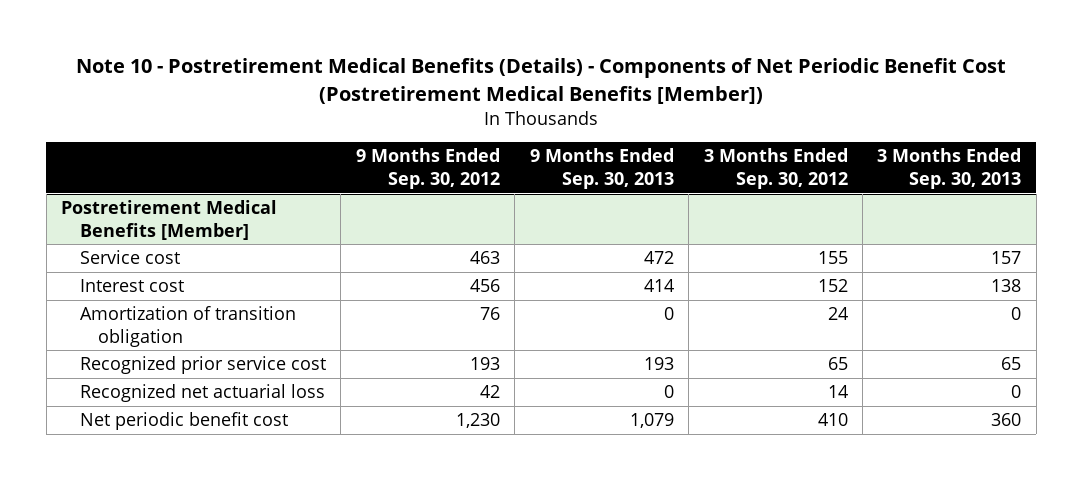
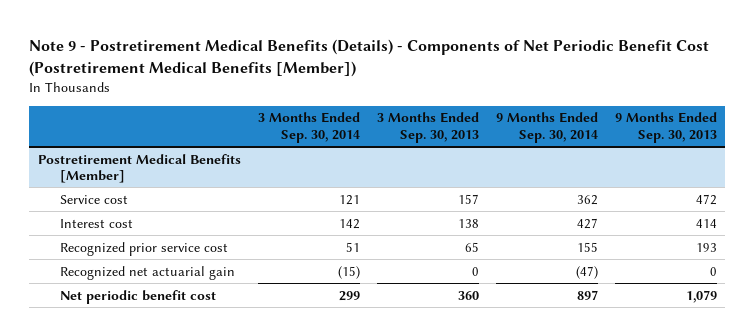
- Note 10 - Postretirement Medical Benefits (Details) - Components of Net Periodic Benefit Cost (Postretirement Medical Benefits [Member])
+ Note 9 - Postretirement Medical Benefits (Details) - Components of Net Periodic Benefit Cost (Postretirement Medical Benefits [Member])
- | 9 Months Ended Sep. 30, 2012 | 9 Months Ended Sep. 30, 2013 | 3 Months Ended Sep. 30, 2012 | 3 Months Ended Sep. 30, 2013
+ | 3 Months Ended Sep. 30, 2014 | 3 Months Ended Sep. 30, 2013 | 9 Months Ended Sep. 30, 2014 | 9 Months Ended Sep. 30, 2013
@ Postretirement Medical Benefits [Member]
- Amortization of transition obligation | 76 | 0 | 24 | 0
- Recognized net actuarial loss | 42 | 0 | 14 | 0
+ Recognized net actuarial gain | (15) | 0 | (47) | 0

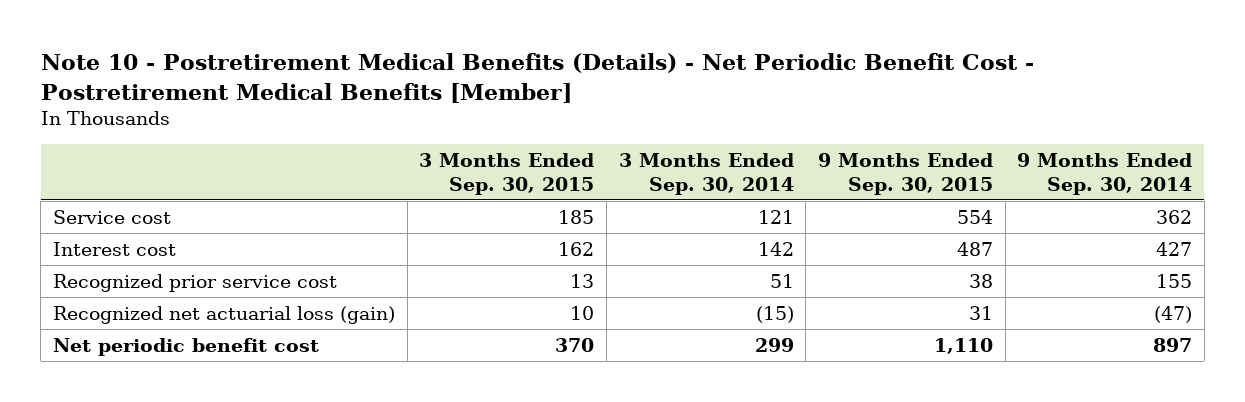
- Note 9 - Postretirement Medical Benefits (Details) - Components of Net Periodic Benefit Cost (Postretirement Medical Benefits [Member])
+ Note 10 - Postretirement Medical Benefits (Details) - Net Periodic Benefit Cost - Postretirement Medical Benefits [Member]
- | 3 Months Ended Sep. 30, 2014 | 3 Months Ended Sep. 30, 2013 | 9 Months Ended Sep. 30, 2014 | 9 Months Ended Sep. 30, 2013
+ | 3 Months Ended Sep. 30, 2015 | 3 Months Ended Sep. 30, 2014 | 9 Months Ended Sep. 30, 2015 | 9 Months Ended Sep. 30, 2014
- Postretirement Medical Benefits [Member]
- Recognized net actuarial gain | (15) | 0 | (47) | 0
+ Recognized net actuarial loss (gain) | 10 | (15) | 31 | (47)

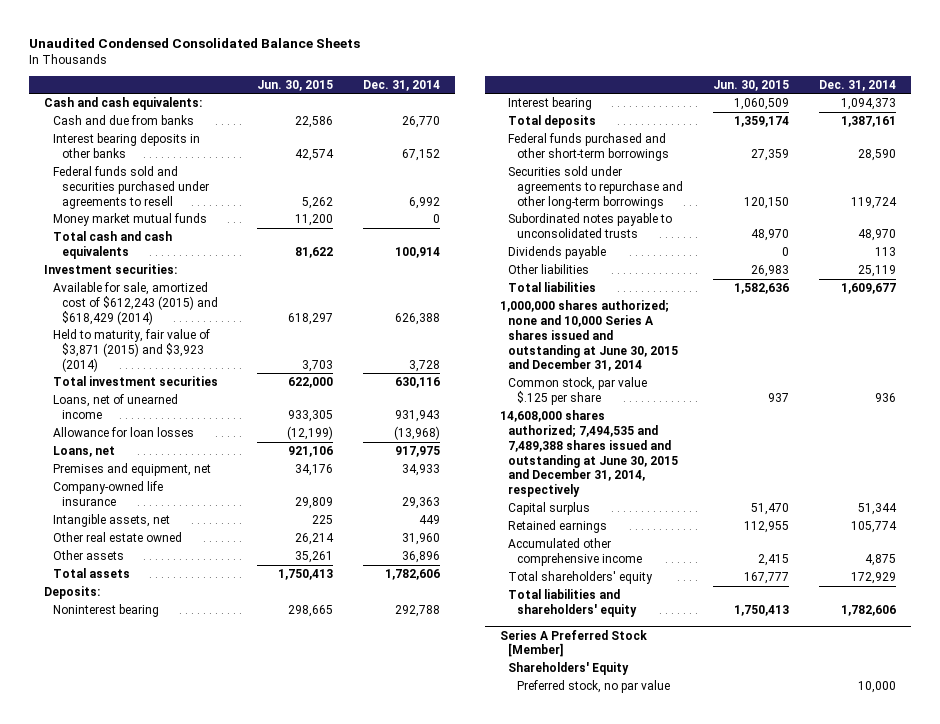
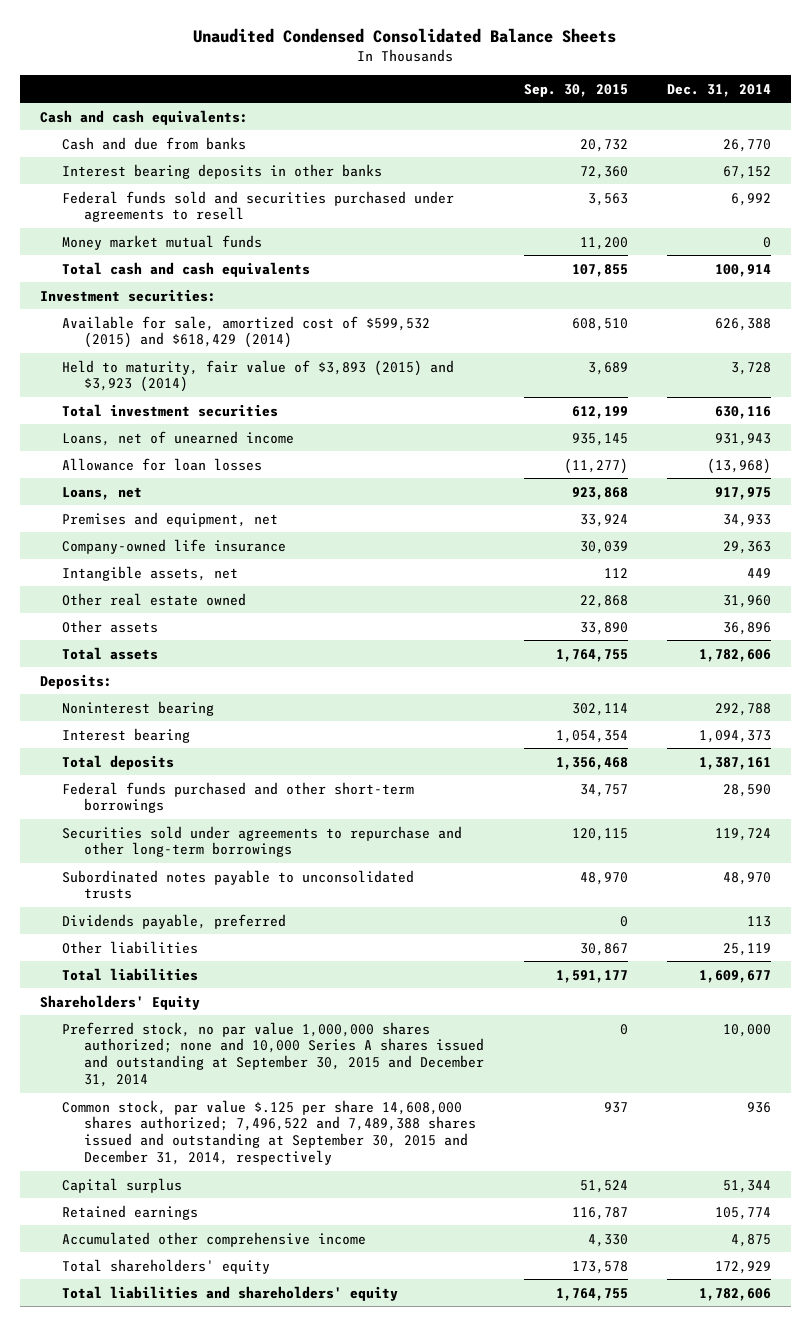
- | Jun. 30, 2015 | Dec. 31, 2014
+ | Sep. 30, 2015 | Dec. 31, 2014
- Available for sale, amortized cost of $612,243 (2015) and $618,429 (2014) | 618,297 | 626,388
- Held to maturity, fair value of $3,871 (2015) and $3,923 (2014) | 3,703 | 3,728
+ Available for sale, amortized cost of $599,532 (2015) and $618,429 (2014) | 608,510 | 626,388
+ Held to maturity, fair value of $3,893 (2015) and $3,923 (2014) | 3,689 | 3,728
- Dividends payable | 0 | 113
+ Dividends payable, preferred | 0 | 113
- 1,000,000 shares authorized; none and 10,000 Series A shares issued and outstanding at June 30, 2015 and December 31, 2014
- Common stock, par value $.125 per share | 937 | 936
- 14,608,000 shares authorized; 7,494,535 and 7,489,388 shares issued and outstanding at June 30, 2015 and December 31, 2014, respectively
+ Shareholders' Equity
+ Preferred stock, no par value 1,000,000 shares authorized; none and 10,000 Series A shares issued and outstanding at September 30, 2015 and December 31, 2014 | 0 | 10,000
+ Common stock, par value $.125 per share 14,608,000 shares authorized; 7,496,522 and 7,489,388 shares issued and outstanding at September 30, 2015 and December 31, 2014, respectively | 937 | 936
- Series A Preferred Stock [Member]
- Shareholders' Equity
- Preferred stock, no par value | | 10,000

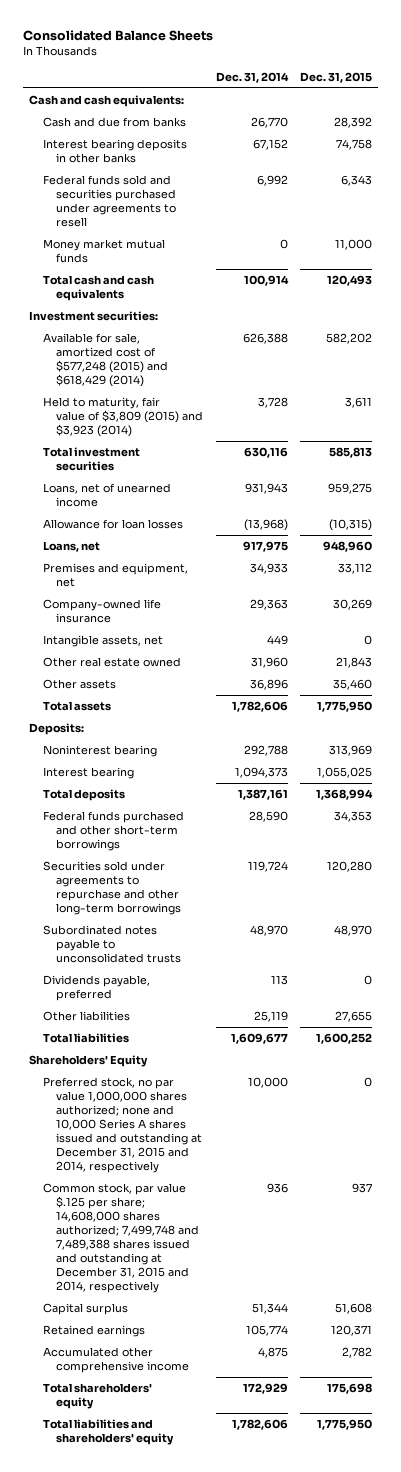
- Unaudited Condensed Consolidated Balance Sheets
+ Consolidated Balance Sheets
- | Sep. 30, 2015 | Dec. 31, 2014
+ | Dec. 31, 2014 | Dec. 31, 2015
- Available for sale, amortized cost of $599,532 (2015) and $618,429 (2014) | 608,510 | 626,388
- Held to maturity, fair value of $3,893 (2015) and $3,923 (2014) | 3,689 | 3,728
+ Available for sale, amortized cost of $577,248 (2015) and $618,429 (2014) | 626,388 | 582,202
+ Held to maturity, fair value of $3,809 (2015) and $3,923 (2014) | 3,728 | 3,611
- Preferred stock, no par value 1,000,000 shares authorized; none and 10,000 Series A shares issued and outstanding at September 30, 2015 and December 31, 2014 | 0 | 10,000
- Common stock, par value $.125 per share 14,608,000 shares authorized; 7,496,522 and 7,489,388 shares issued and outstanding at September 30, 2015 and December 31, 2014, respectively | 937 | 936
+ Preferred stock, no par value 1,000,000 shares authorized; none and 10,000 Series A shares issued and outstanding at December 31, 2015 and 2014, respectively | 10,000 | 0
+ Common stock, par value $.125 per share; 14,608,000 shares authorized; 7,499,748 and 7,489,388 shares issued and outstanding at December 31, 2015 and 2014, respectively | 936 | 937

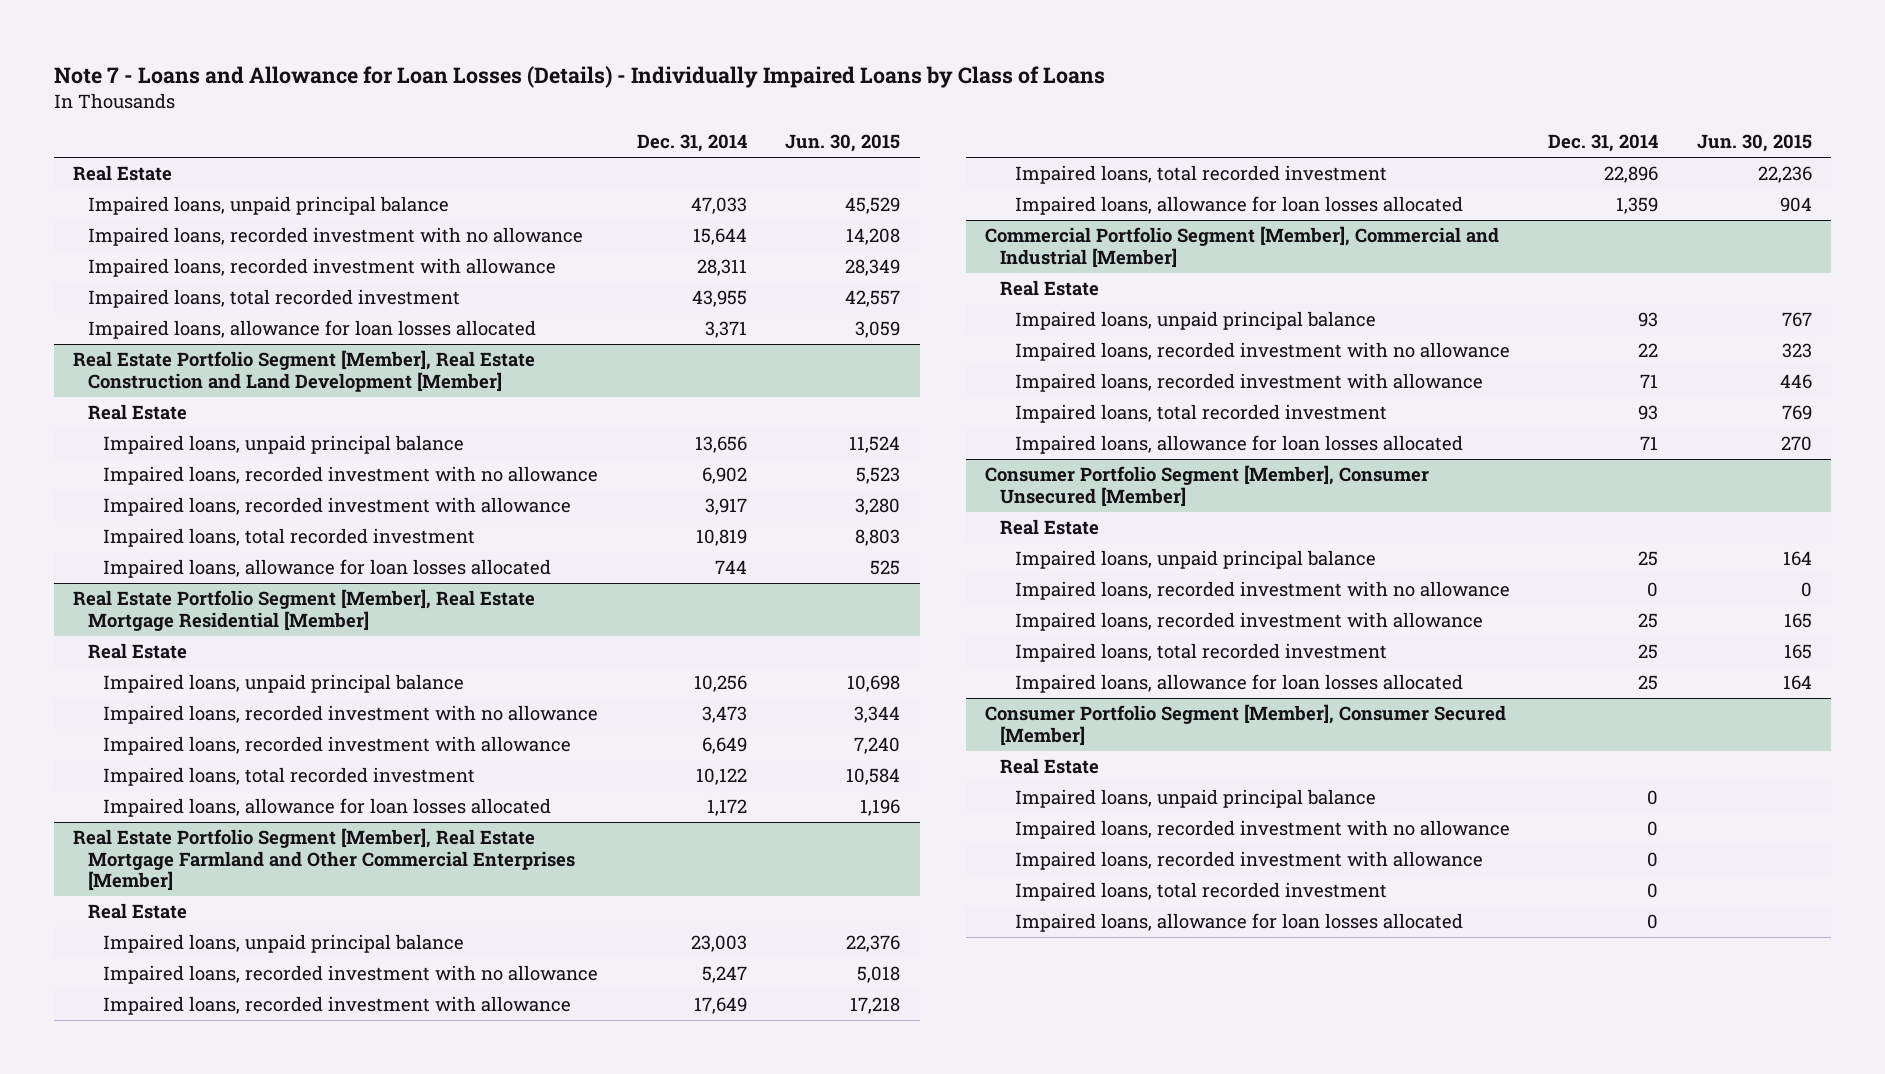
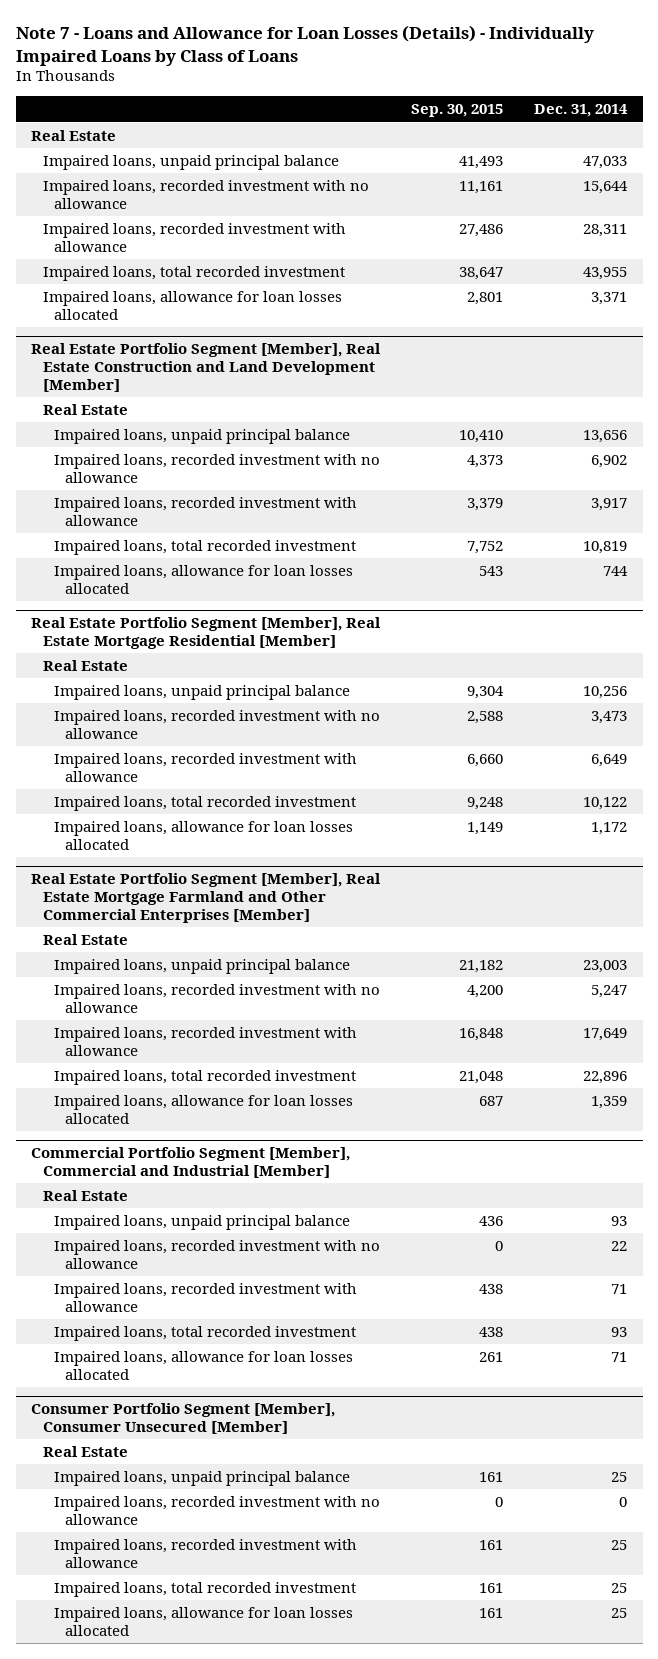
- | Dec. 31, 2014 | Jun. 30, 2015
+ | Sep. 30, 2015 | Dec. 31, 2014
- Consumer Portfolio Segment [Member], Consumer Secured [Member]
- Real Estate
- Impaired loans, unpaid principal balance | 0 |
- Impaired loans, recorded investment with no allowance | 0 |
- Impaired loans, recorded investment with allowance | 0 |
- Impaired loans, total recorded investment | 0 |
- Impaired loans, allowance for loan losses allocated | 0 |

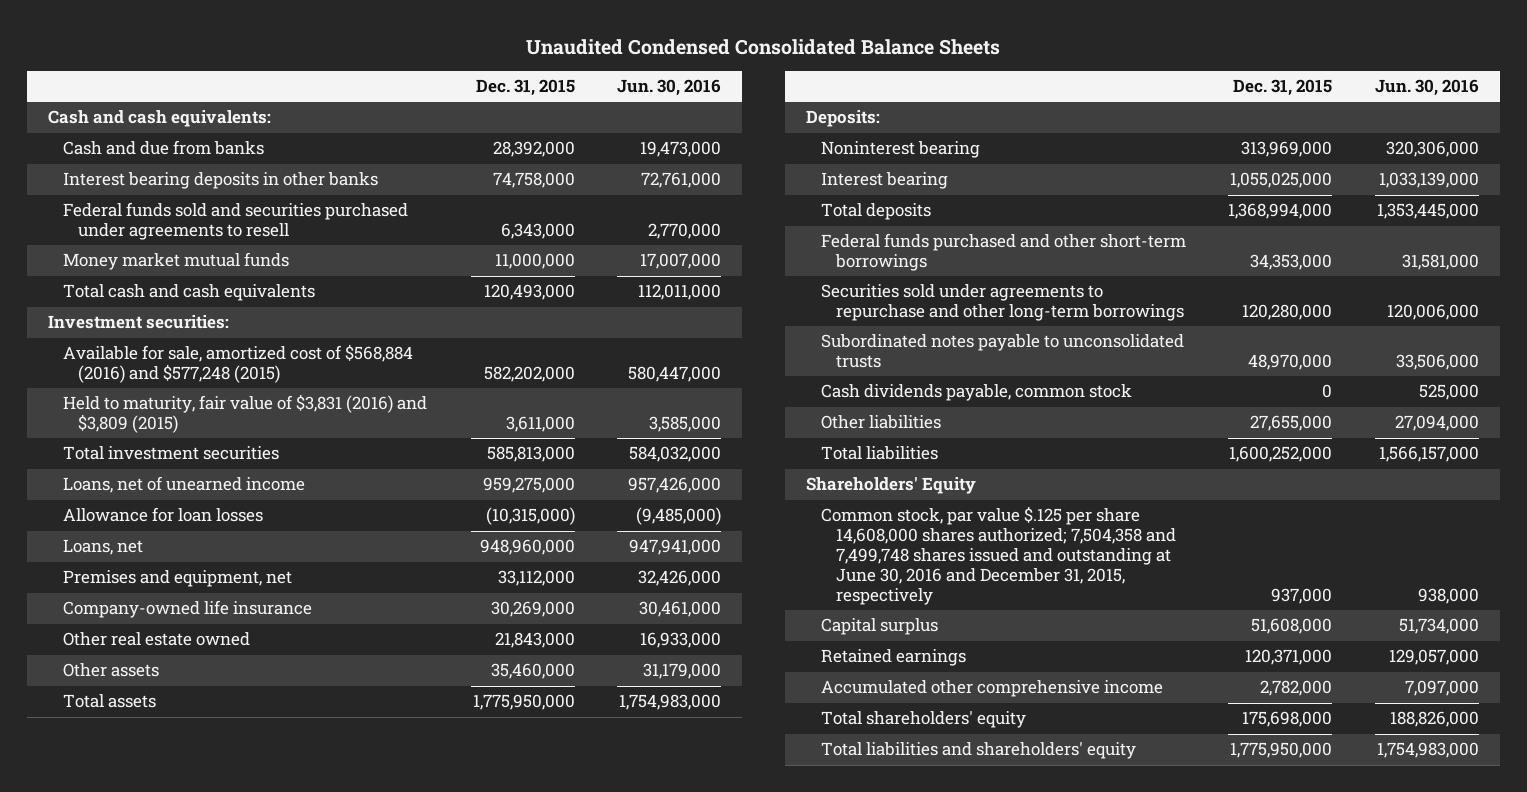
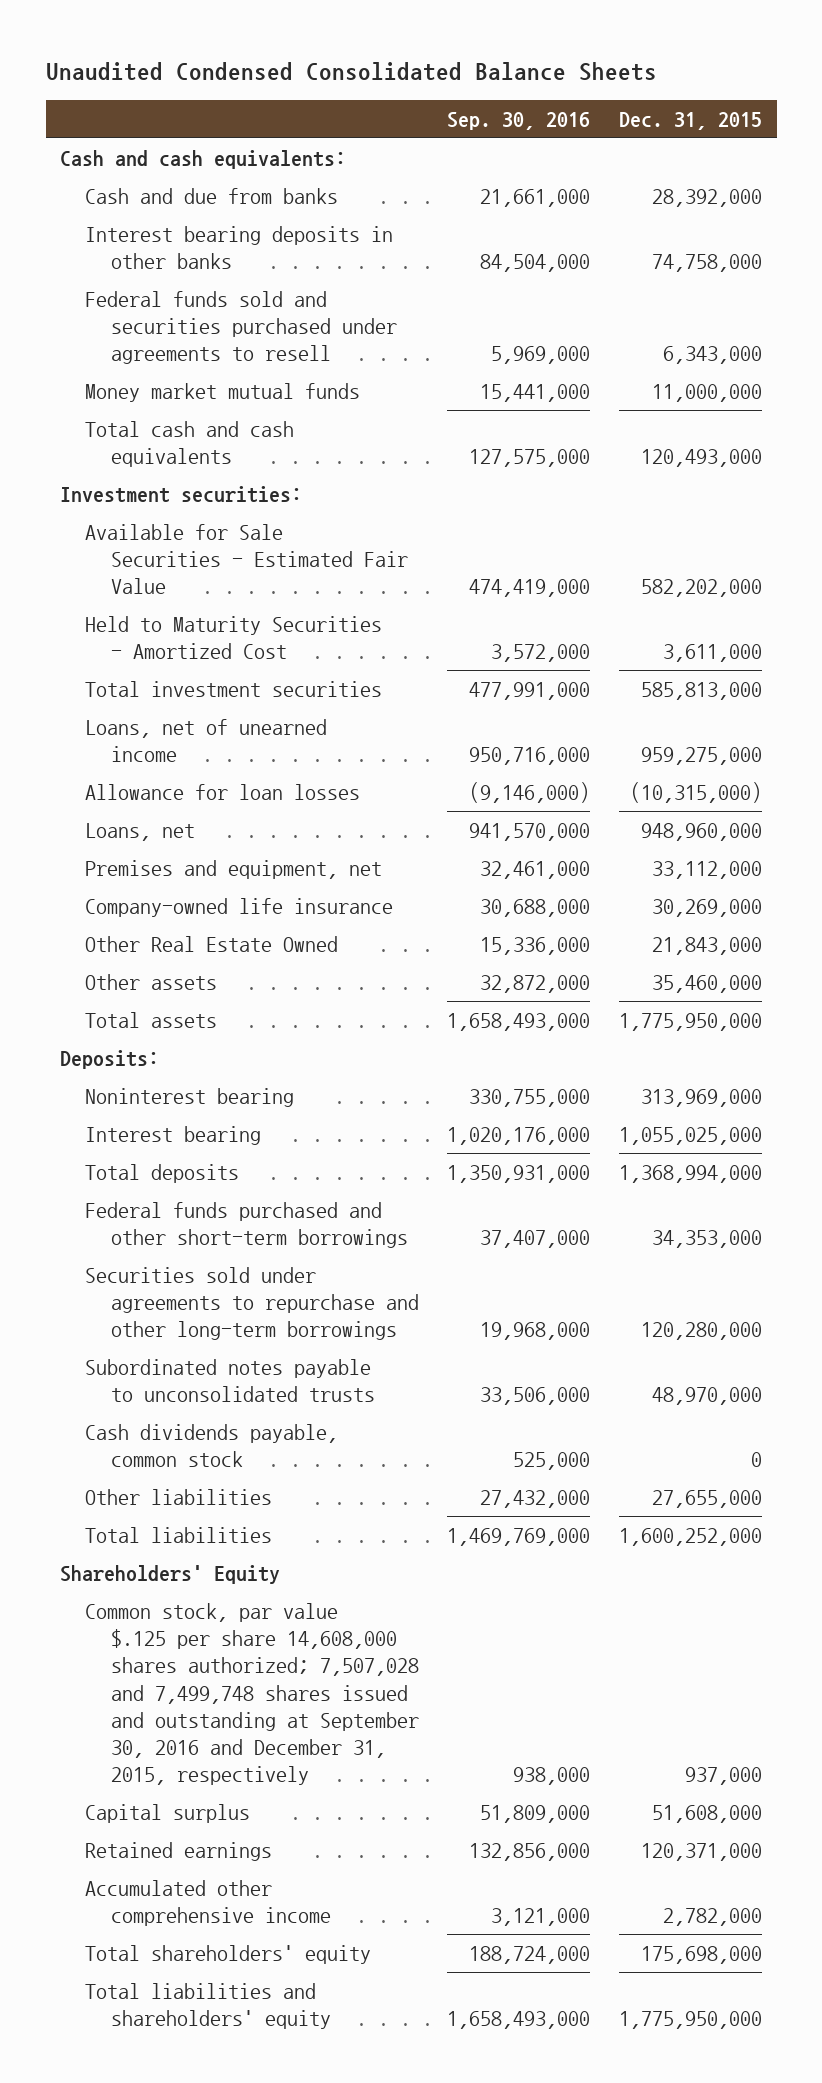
- | Dec. 31, 2015 | Jun. 30, 2016
+ | Sep. 30, 2016 | Dec. 31, 2015
- Available for sale, amortized cost of $568,884 (2016) and $577,248 (2015) | 582,202,000 | 580,447,000
- Held to maturity, fair value of $3,831 (2016) and $3,809 (2015) | 3,611,000 | 3,585,000
+ Available for Sale Securities - Estimated Fair Value | 474,419,000 | 582,202,000
+ Held to Maturity Securities - Amortized Cost | 3,572,000 | 3,611,000
- Other real estate owned | 21,843,000 | 16,933,000
+ Other Real Estate Owned | 15,336,000 | 21,843,000
- Common stock, par value $.125 per share 14,608,000 shares authorized; 7,504,358 and 7,499,748 shares issued and outstanding at June 30, 2016 and December 31, 2015, respectively | 937,000 | 938,000
+ Common stock, par value $.125 per share 14,608,000 shares authorized; 7,507,028 and 7,499,748 shares issued and outstanding at September 30, 2016 and December 31, 2015, respectively | 938,000 | 937,000

